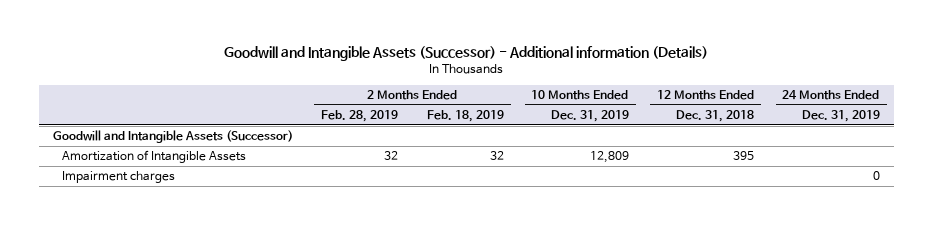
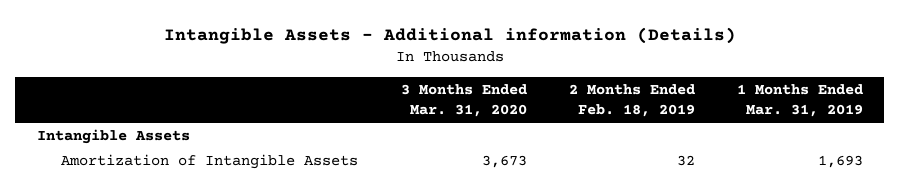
- Goodwill and Intangible Assets (Successor) - Additional information (Details)
+ Intangible Assets - Additional information (Details)
- | 2 Months Ended Feb. 28, 2019 | 2 Months Ended Feb. 18, 2019 | 10 Months Ended Dec. 31, 2019 | 12 Months Ended Dec. 31, 2018 | 24 Months Ended Dec. 31, 2019
+ | 3 Months Ended Mar. 31, 2020 | 2 Months Ended Feb. 18, 2019 | 1 Months Ended Mar. 31, 2019
- Goodwill and Intangible Assets (Successor)
+ Intangible Assets
- Impairment charges | | | | | 0

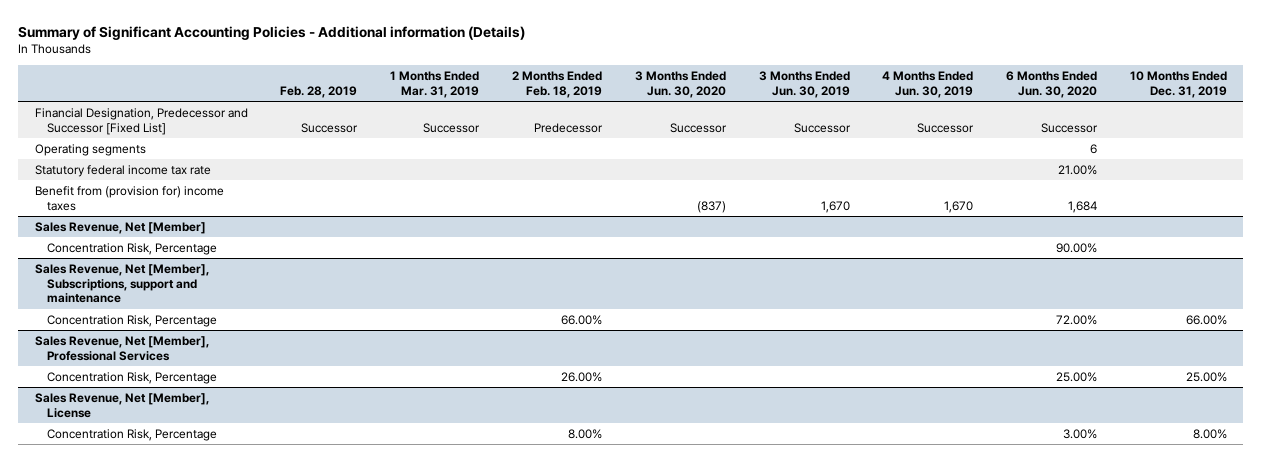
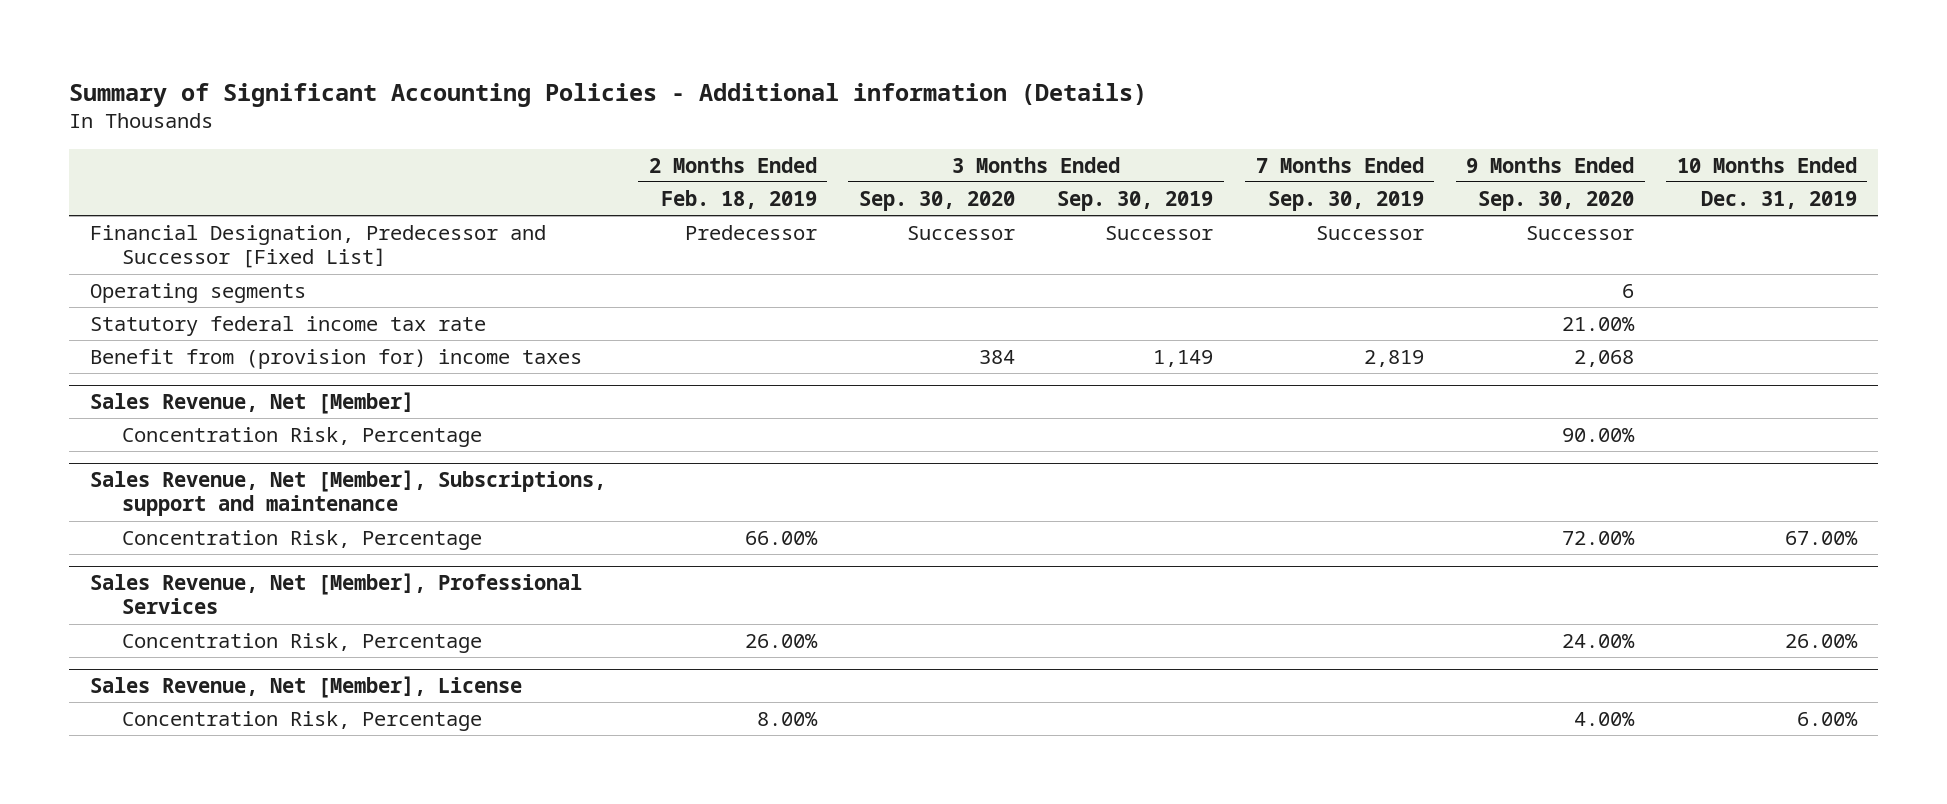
- | Feb. 28, 2019 | 1 Months Ended Mar. 31, 2019 | 2 Months Ended Feb. 18, 2019 | 3 Months Ended Jun. 30, 2020 | 3 Months Ended Jun. 30, 2019 | 4 Months Ended Jun. 30, 2019 | 6 Months Ended Jun. 30, 2020 | 10 Months Ended Dec. 31, 2019
+ | 2 Months Ended Feb. 18, 2019 | 3 Months Ended Sep. 30, 2020 | 3 Months Ended Sep. 30, 2019 | 7 Months Ended Sep. 30, 2019 | 9 Months Ended Sep. 30, 2020 | 10 Months Ended Dec. 31, 2019
@ Sales Revenue, Net [Member], Subscriptions, support and maintenance
- Concentration Risk, Percentage | | | 66.00% | | | | 72.00% | 66.00%
+ Concentration Risk, Percentage | 66.00% | | | | 72.00% | 67.00%
@ Sales Revenue, Net [Member], Professional Services
- Concentration Risk, Percentage | | | 26.00% | | | | 25.00% | 25.00%
+ Concentration Risk, Percentage | 26.00% | | | | 24.00% | 26.00%
@ Sales Revenue, Net [Member], License
- Concentration Risk, Percentage | | | 8.00% | | | | 3.00% | 8.00%
+ Concentration Risk, Percentage | 8.00% | | | | 4.00% | 6.00%

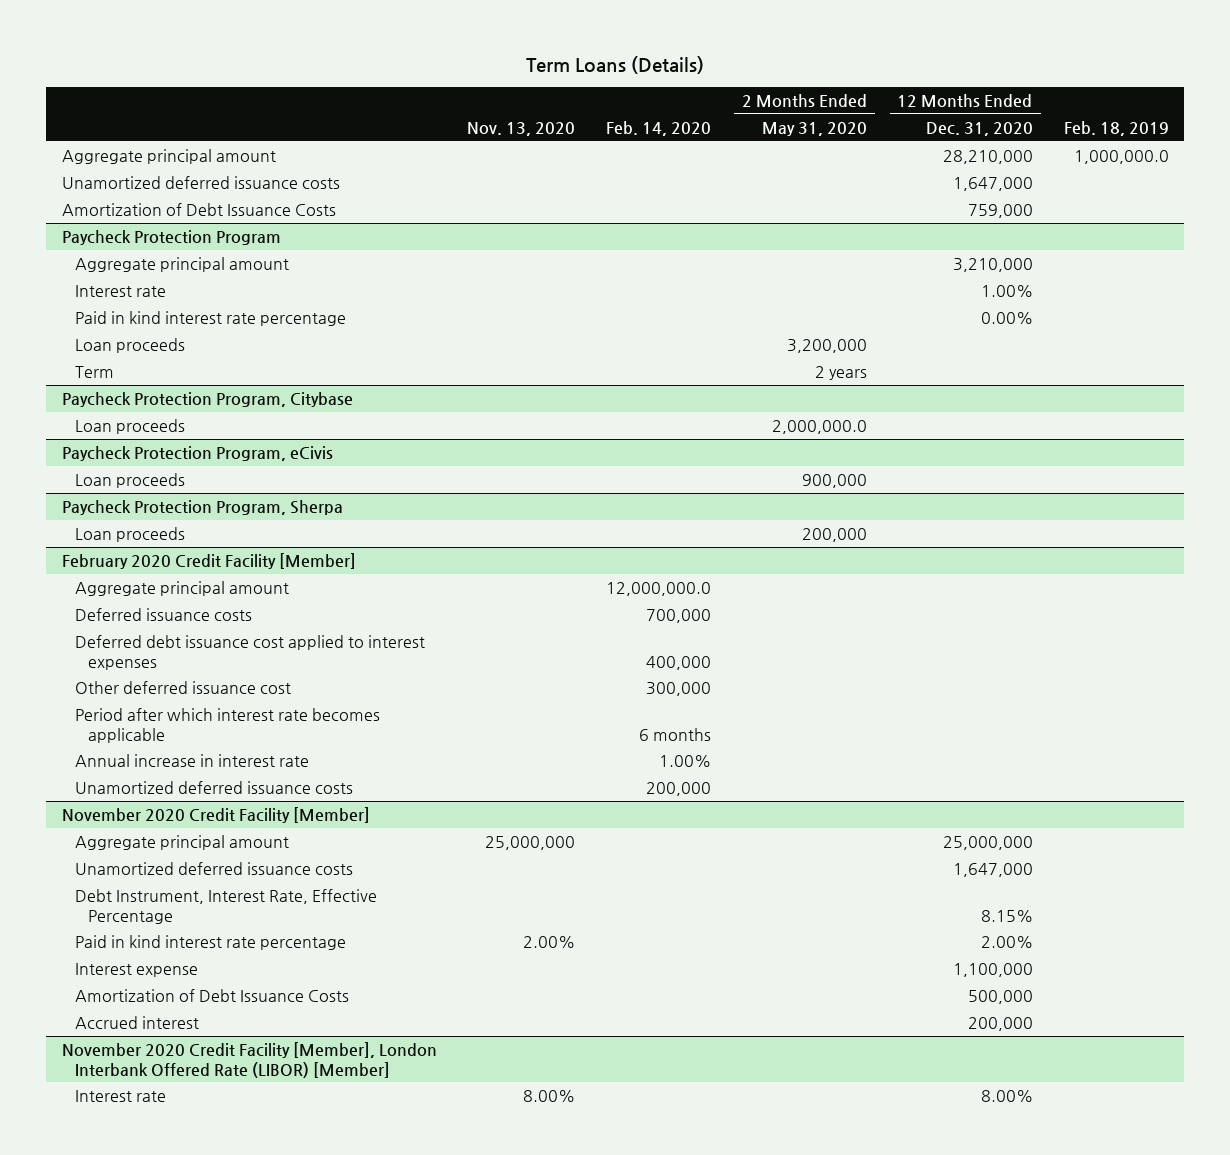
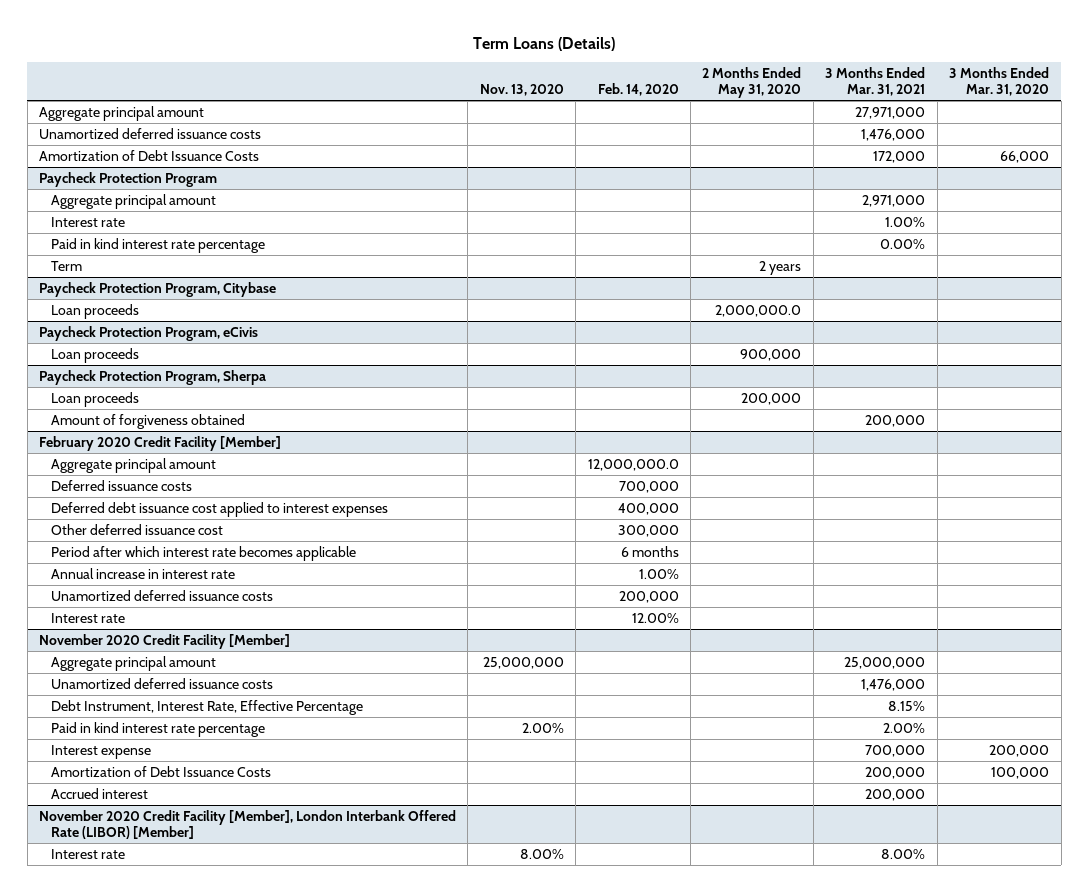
- | Nov. 13, 2020 | Feb. 14, 2020 | 2 Months Ended May 31, 2020 | 12 Months Ended Dec. 31, 2020 | Feb. 18, 2019
+ | Nov. 13, 2020 | Feb. 14, 2020 | 2 Months Ended May 31, 2020 | 3 Months Ended Mar. 31, 2021 | 3 Months Ended Mar. 31, 2020
@ Paycheck Protection Program
- Loan proceeds | | | 3,200,000 | |
@ Paycheck Protection Program, Sherpa
+ Amount of forgiveness obtained | | | | 200,000 |
@ February 2020 Credit Facility [Member]
+ Interest rate | | 12.00% | | |

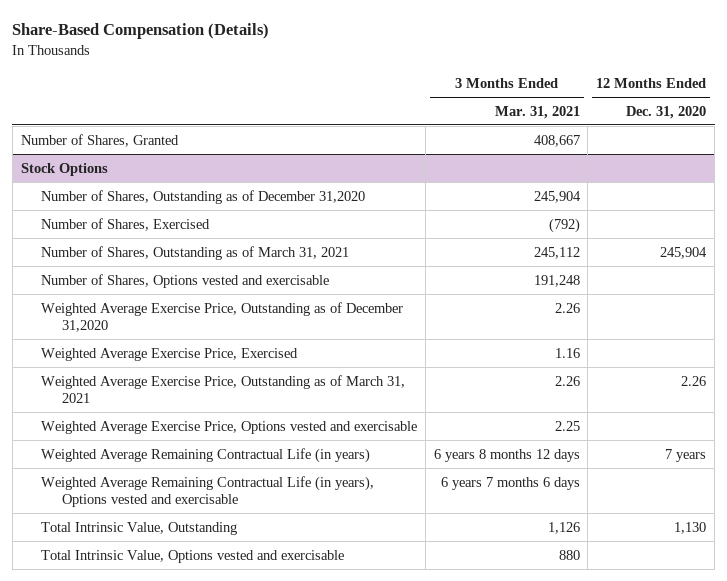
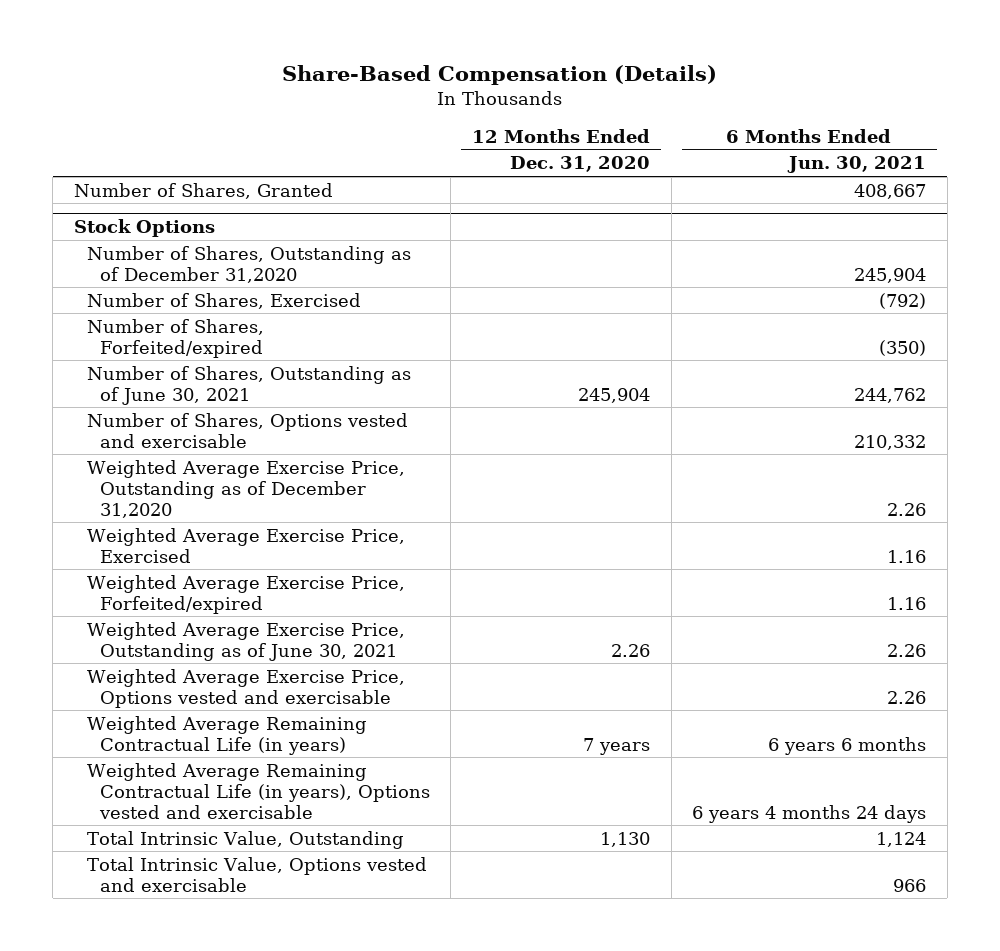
- | 3 Months Ended Mar. 31, 2021 | 12 Months Ended Dec. 31, 2020
+ | 12 Months Ended Dec. 31, 2020 | 6 Months Ended Jun. 30, 2021
@ Stock Options
- Number of Shares, Outstanding as of March 31, 2021 | 245,112 | 245,904
+ Number of Shares, Forfeited/expired | | (350)
+ Number of Shares, Outstanding as of June 30, 2021 | 245,904 | 244,762
- Weighted Average Exercise Price, Outstanding as of March 31, 2021 | 2.26 | 2.26
+ Weighted Average Exercise Price, Forfeited/expired | | 1.16
+ Weighted Average Exercise Price, Outstanding as of June 30, 2021 | 2.26 | 2.26

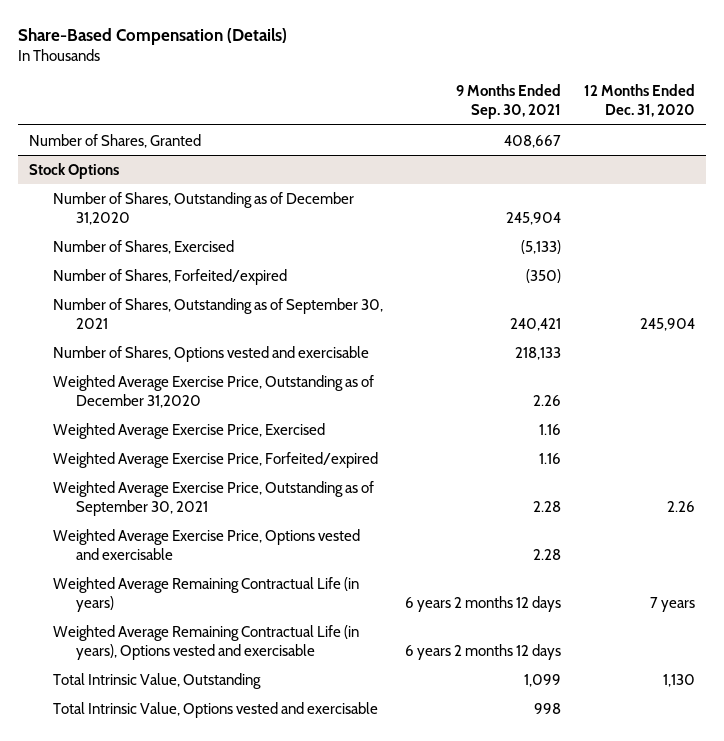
- | 12 Months Ended Dec. 31, 2020 | 6 Months Ended Jun. 30, 2021
+ | 9 Months Ended Sep. 30, 2021 | 12 Months Ended Dec. 31, 2020
@ Stock Options
- Number of Shares, Outstanding as of June 30, 2021 | 245,904 | 244,762
+ Number of Shares, Outstanding as of September 30, 2021 | 240,421 | 245,904
- Weighted Average Exercise Price, Outstanding as of June 30, 2021 | 2.26 | 2.26
+ Weighted Average Exercise Price, Outstanding as of September 30, 2021 | 2.28 | 2.26

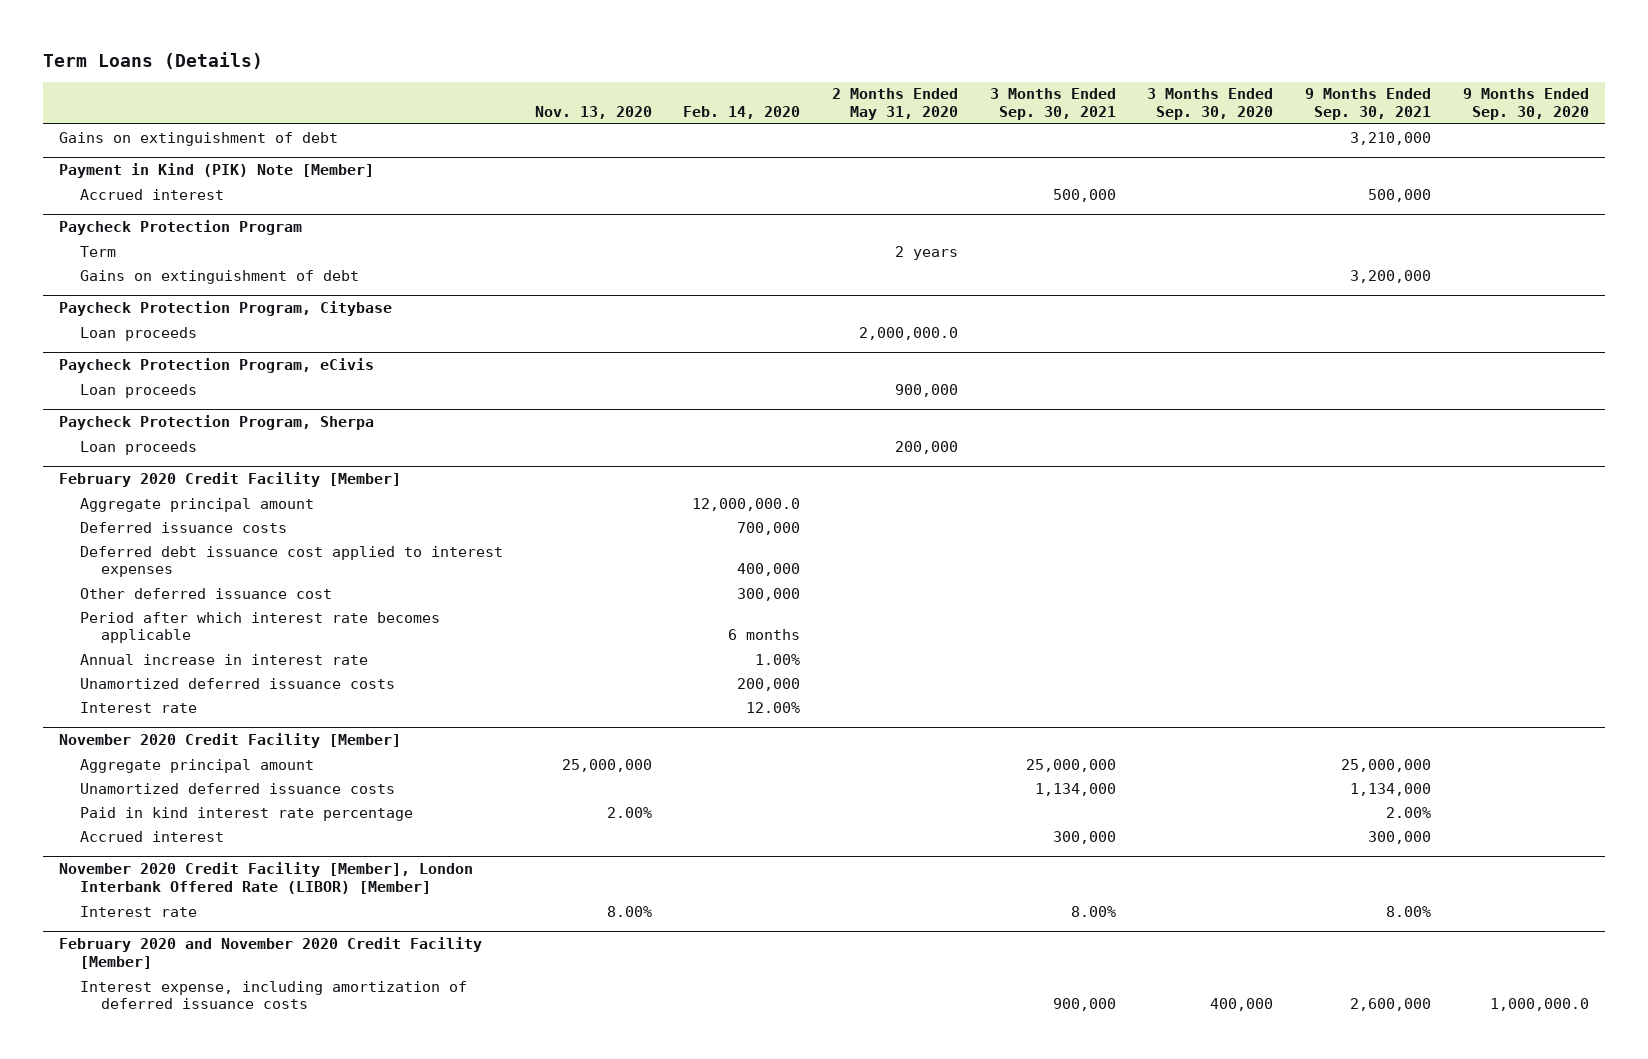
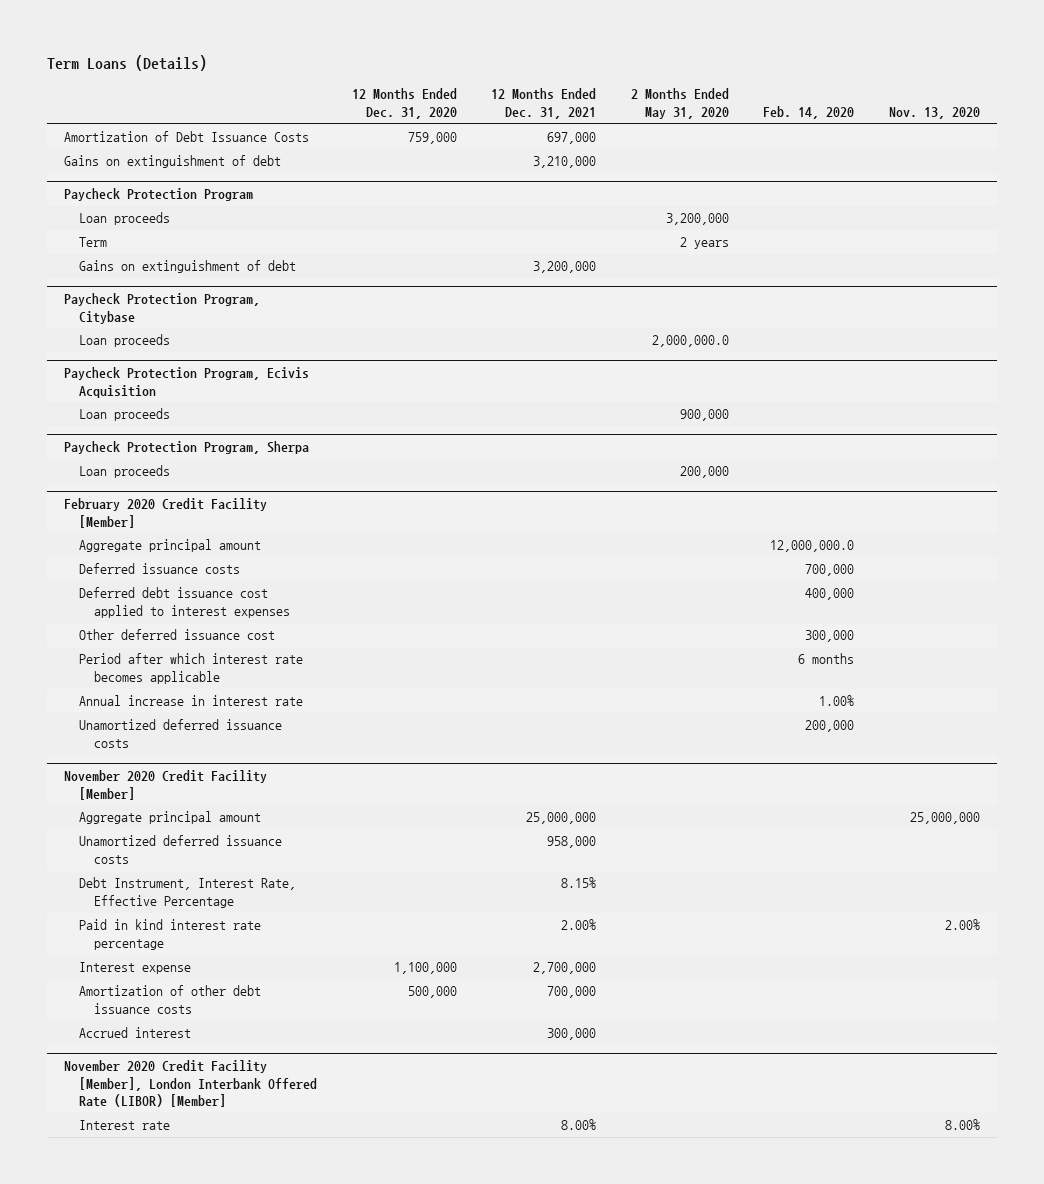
- | Nov. 13, 2020 | Feb. 14, 2020 | 2 Months Ended May 31, 2020 | 3 Months Ended Sep. 30, 2021 | 3 Months Ended Sep. 30, 2020 | 9 Months Ended Sep. 30, 2021 | 9 Months Ended Sep. 30, 2020
+ | 12 Months Ended Dec. 31, 2020 | 12 Months Ended Dec. 31, 2021 | 2 Months Ended May 31, 2020 | Feb. 14, 2020 | Nov. 13, 2020
+ Amortization of Debt Issuance Costs | 759,000 | 697,000 | | |
- Payment in Kind (PIK) Note [Member]
- Accrued interest | | | | 500,000 | | 500,000 |
@ Paycheck Protection Program
+ Loan proceeds | | | 3,200,000 | |
- Paycheck Protection Program, eCivis
+ Paycheck Protection Program, Ecivis Acquisition
@ February 2020 Credit Facility [Member]
- Interest rate | | 12.00% | | | | |
@ November 2020 Credit Facility [Member]
+ Debt Instrument, Interest Rate, Effective Percentage | | 8.15% | | |
+ Interest expense | 1,100,000 | 2,700,000 | | |
+ Amortization of other debt issuance costs | 500,000 | 700,000 | | |
- February 2020 and November 2020 Credit Facility [Member]
- Interest expense, including amortization of deferred issuance costs | | | | 900,000 | 400,000 | 2,600,000 | 1,000,000.0

